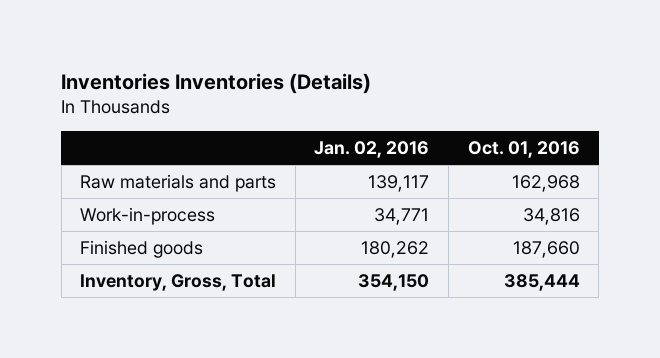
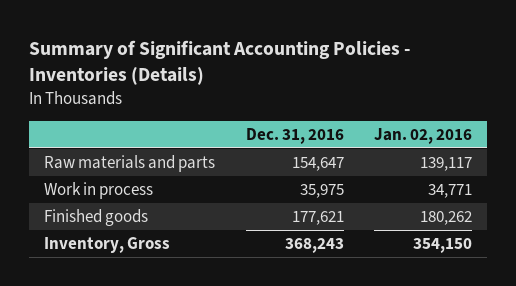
- Inventories Inventories (Details)
+ Summary of Significant Accounting Policies - Inventories (Details)
- | Jan. 02, 2016 | Oct. 01, 2016
+ | Dec. 31, 2016 | Jan. 02, 2016
- Work-in-process | 34,771 | 34,816
+ Work in process | 35,975 | 34,771
- Inventory, Gross, Total | 354,150 | 385,444
+ Inventory, Gross | 368,243 | 354,150

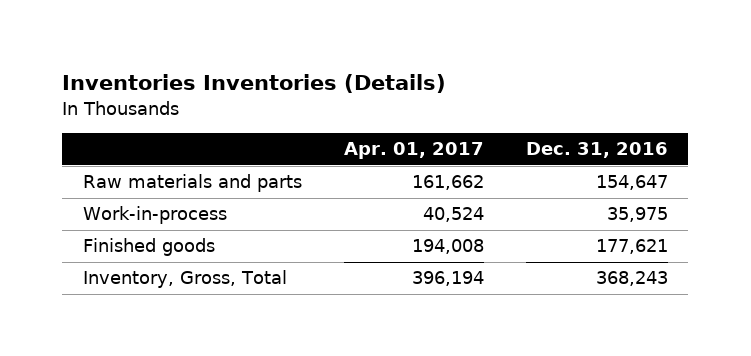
- Summary of Significant Accounting Policies - Inventories (Details)
+ Inventories Inventories (Details)
- | Dec. 31, 2016 | Jan. 02, 2016
+ | Apr. 01, 2017 | Dec. 31, 2016
- Work in process | 35,975 | 34,771
+ Work-in-process | 40,524 | 35,975
- Inventory, Gross | 368,243 | 354,150
+ Inventory, Gross, Total | 396,194 | 368,243

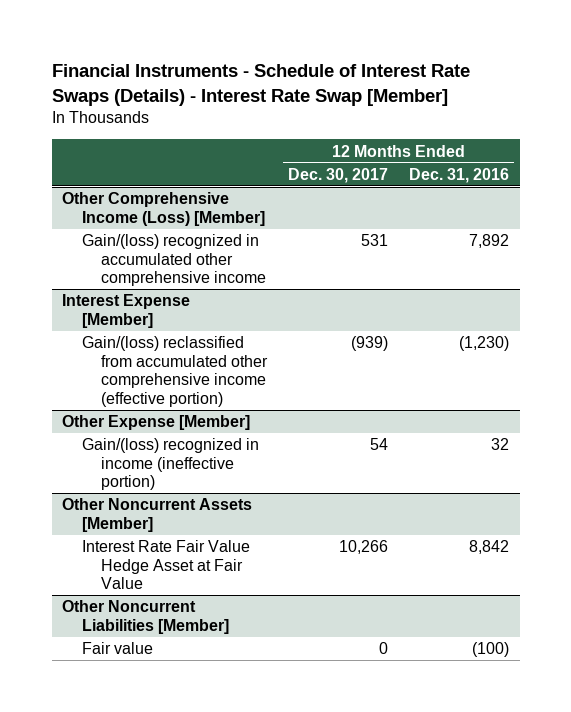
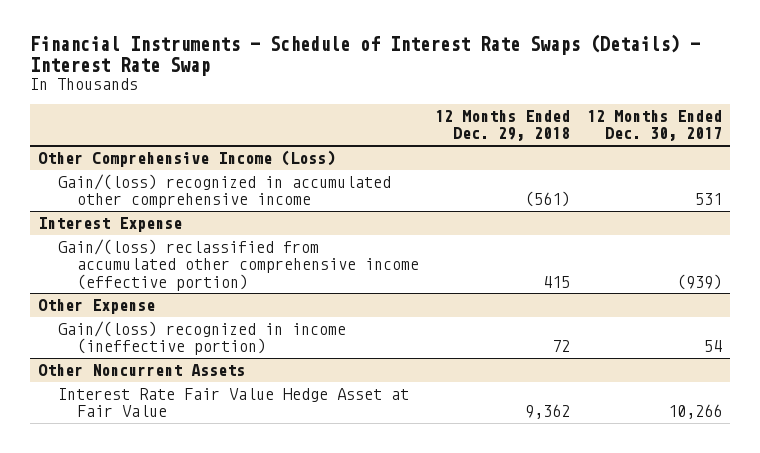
- Financial Instruments - Schedule of Interest Rate Swaps (Details) - Interest Rate Swap [Member]
+ Financial Instruments - Schedule of Interest Rate Swaps (Details) - Interest Rate Swap
- | 12 Months Ended Dec. 30, 2017 | 12 Months Ended Dec. 31, 2016
+ | 12 Months Ended Dec. 29, 2018 | 12 Months Ended Dec. 30, 2017
- Other Comprehensive Income (Loss) [Member]
+ Other Comprehensive Income (Loss)
- Interest Expense [Member]
+ Interest Expense
- Other Expense [Member]
+ Other Expense
- Other Noncurrent Assets [Member]
+ Other Noncurrent Assets
- Other Noncurrent Liabilities [Member]
- Fair value | 0 | (100)

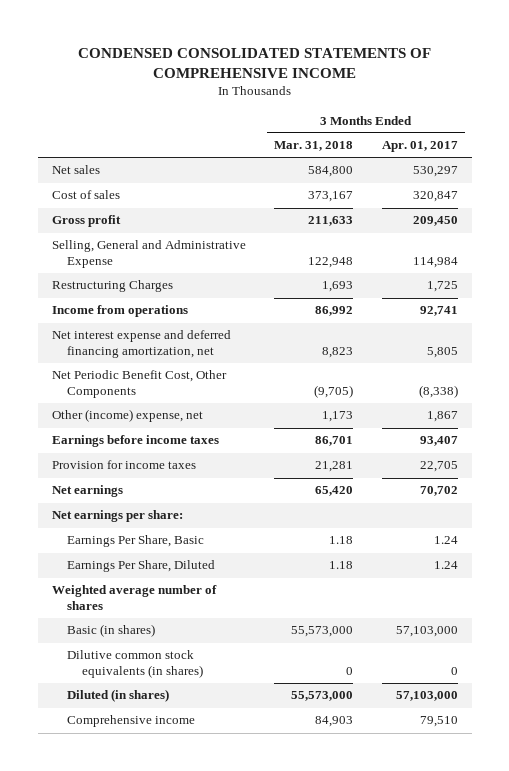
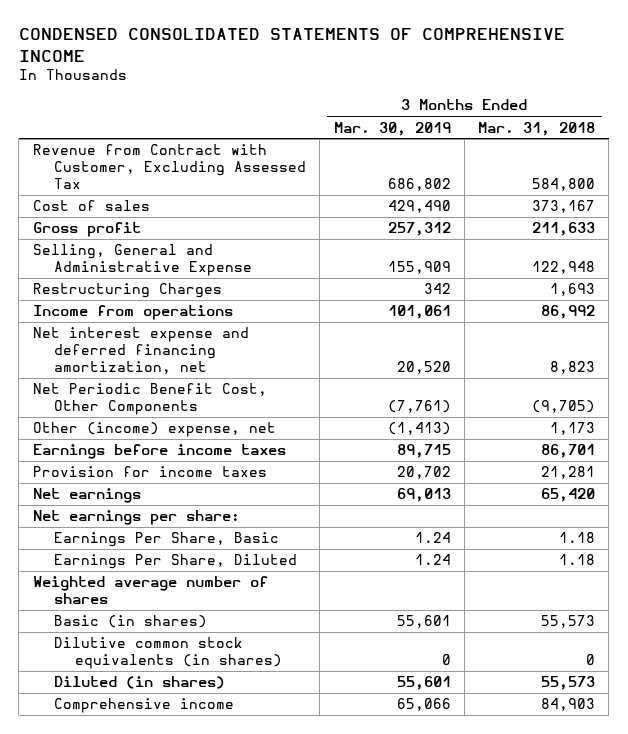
- | 3 Months Ended Mar. 31, 2018 | 3 Months Ended Apr. 01, 2017
+ | 3 Months Ended Mar. 30, 2019 | 3 Months Ended Mar. 31, 2018
- Net sales | 584,800 | 530,297
+ Revenue from Contract with Customer, Excluding Assessed Tax | 686,802 | 584,800
- Basic (in shares) | 55,573,000 | 57,103,000
+ Basic (in shares) | 55,601 | 55,573
- Diluted (in shares) | 55,573,000 | 57,103,000
+ Diluted (in shares) | 55,601 | 55,573

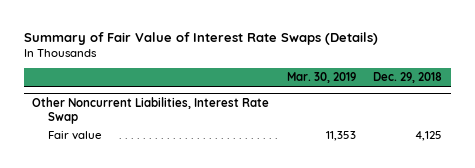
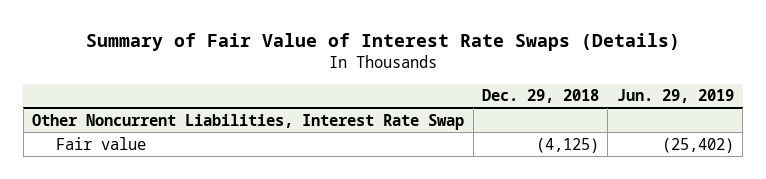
- | Mar. 30, 2019 | Dec. 29, 2018
+ | Dec. 29, 2018 | Jun. 29, 2019
@ Other Noncurrent Liabilities, Interest Rate Swap
- Fair value | 11,353 | 4,125
+ Fair value | (4,125) | (25,402)

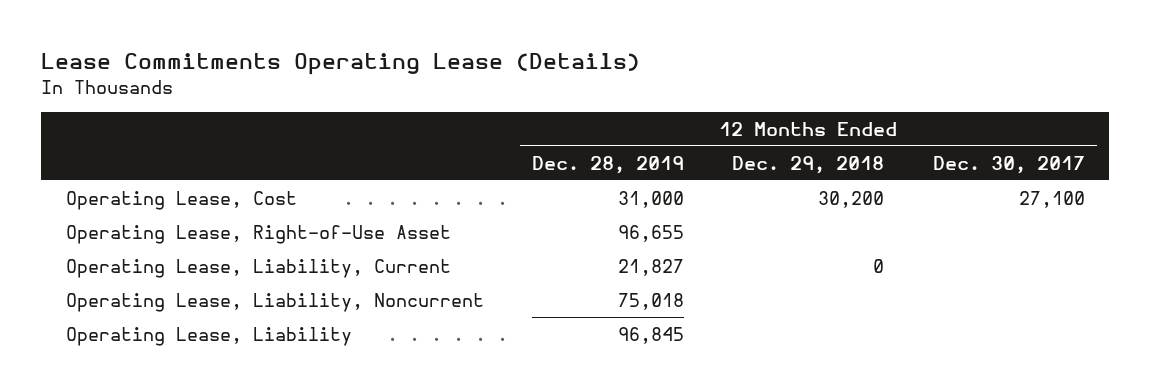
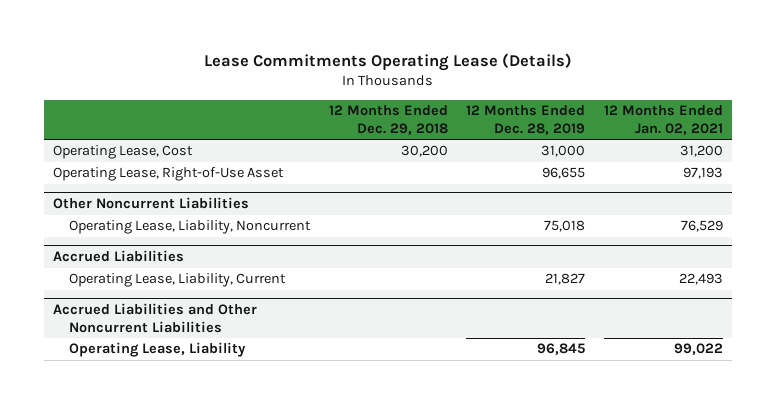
- | 12 Months Ended Dec. 28, 2019 | 12 Months Ended Dec. 29, 2018 | 12 Months Ended Dec. 30, 2017
+ | 12 Months Ended Dec. 29, 2018 | 12 Months Ended Dec. 28, 2019 | 12 Months Ended Jan. 02, 2021
- Operating Lease, Liability, Current | 21,827 | 0 |
+ Other Noncurrent Liabilities
+ Accrued Liabilities
+ Operating Lease, Liability, Current | | 21,827 | 22,493
+ Accrued Liabilities and Other Noncurrent Liabilities

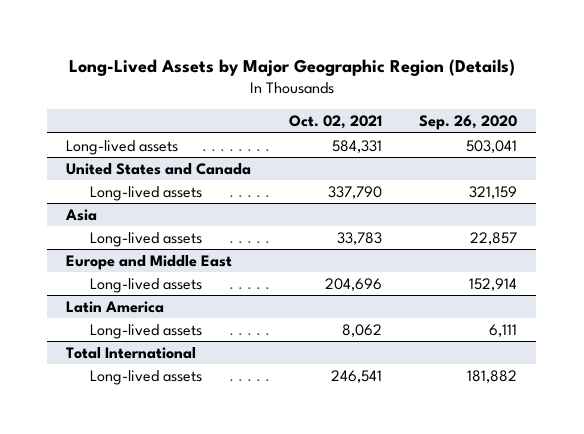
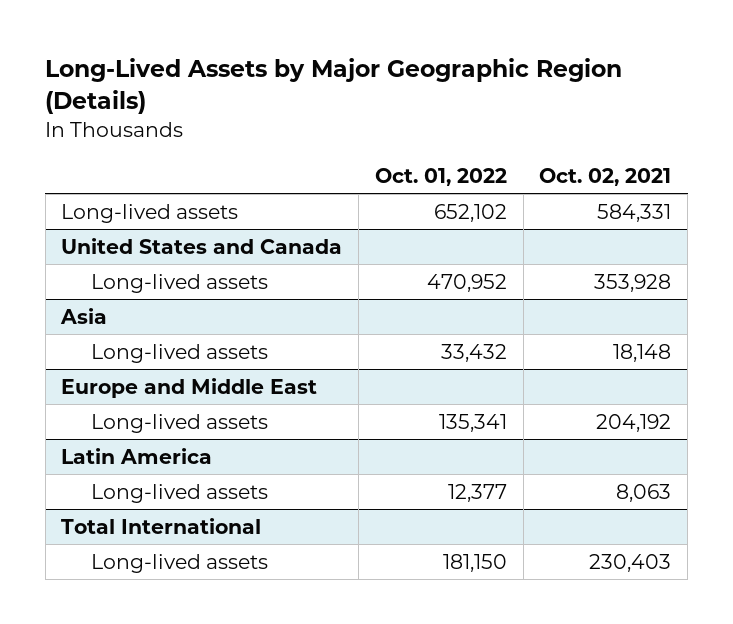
- | Oct. 02, 2021 | Sep. 26, 2020
+ | Oct. 01, 2022 | Oct. 02, 2021
@ United States and Canada
- Long-lived assets | 337,790 | 321,159
+ Long-lived assets | 470,952 | 353,928
@ Asia
- Long-lived assets | 33,783 | 22,857
+ Long-lived assets | 33,432 | 18,148
@ Europe and Middle East
- Long-lived assets | 204,696 | 152,914
+ Long-lived assets | 135,341 | 204,192
@ Latin America
- Long-lived assets | 8,062 | 6,111
+ Long-lived assets | 12,377 | 8,063
@ Total International
- Long-lived assets | 246,541 | 181,882
+ Long-lived assets | 181,150 | 230,403

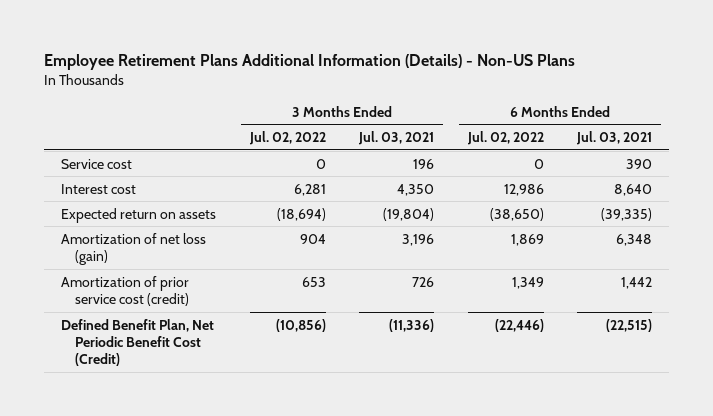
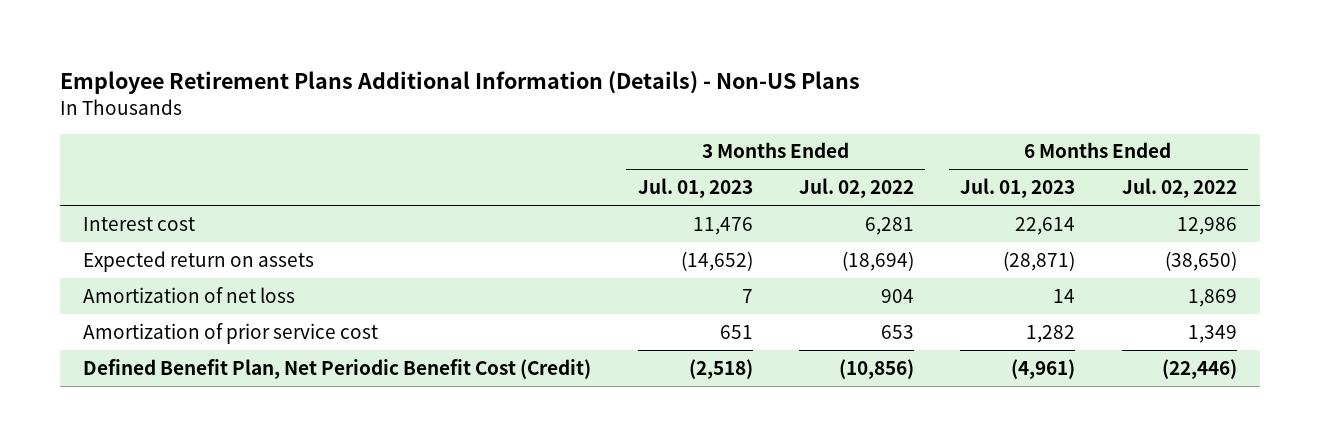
- | 3 Months Ended Jul. 02, 2022 | 3 Months Ended Jul. 03, 2021 | 6 Months Ended Jul. 02, 2022 | 6 Months Ended Jul. 03, 2021
+ | 3 Months Ended Jul. 01, 2023 | 3 Months Ended Jul. 02, 2022 | 6 Months Ended Jul. 01, 2023 | 6 Months Ended Jul. 02, 2022
- Service cost | 0 | 196 | 0 | 390
- Amortization of net loss (gain) | 904 | 3,196 | 1,869 | 6,348
- Amortization of prior service cost (credit) | 653 | 726 | 1,349 | 1,442
+ Amortization of net loss | 7 | 904 | 14 | 1,869
+ Amortization of prior service cost | 651 | 653 | 1,282 | 1,349

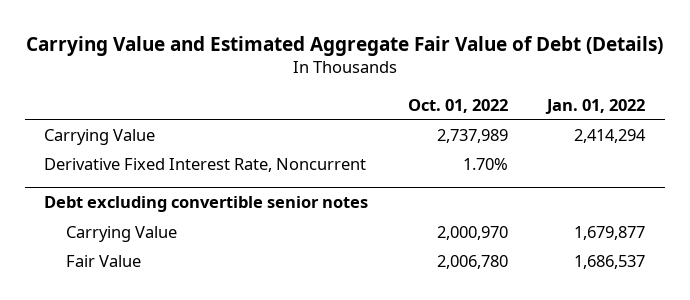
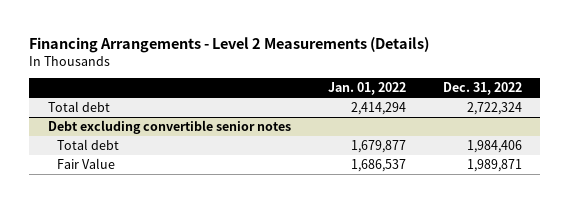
- Carrying Value and Estimated Aggregate Fair Value of Debt (Details)
+ Financing Arrangements - Level 2 Measurements (Details)
- | Oct. 01, 2022 | Jan. 01, 2022
+ | Jan. 01, 2022 | Dec. 31, 2022
- Carrying Value | 2,737,989 | 2,414,294
- Derivative Fixed Interest Rate, Noncurrent | 1.70% |
+ Total debt | 2,414,294 | 2,722,324
@ Debt excluding convertible senior notes
- Carrying Value | 2,000,970 | 1,679,877
+ Total debt | 1,679,877 | 1,984,406

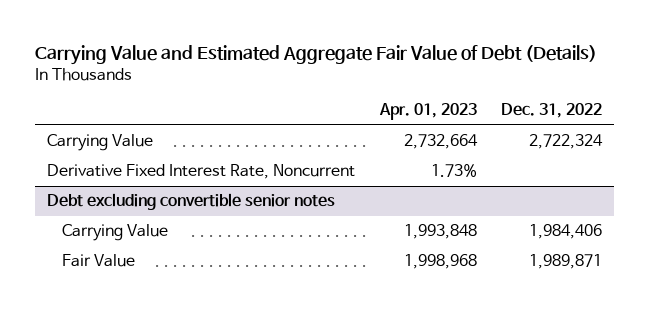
- Financing Arrangements - Level 2 Measurements (Details)
+ Carrying Value and Estimated Aggregate Fair Value of Debt (Details)
- | Jan. 01, 2022 | Dec. 31, 2022
+ | Apr. 01, 2023 | Dec. 31, 2022
- Total debt | 2,414,294 | 2,722,324
+ Carrying Value | 2,732,664 | 2,722,324
+ Derivative Fixed Interest Rate, Noncurrent | 1.73% |
@ Debt excluding convertible senior notes
- Total debt | 1,679,877 | 1,984,406
+ Carrying Value | 1,993,848 | 1,984,406

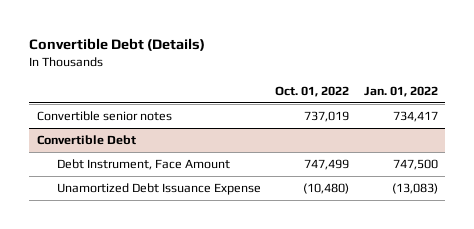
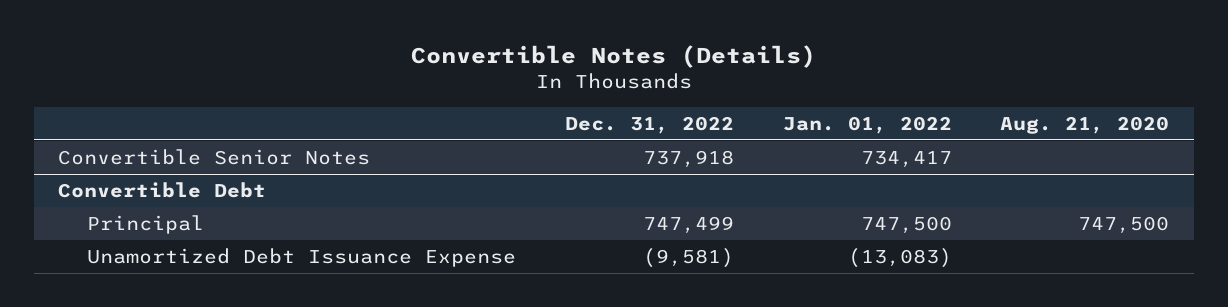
- Convertible Debt (Details)
+ Convertible Notes (Details)
- | Oct. 01, 2022 | Jan. 01, 2022
+ | Dec. 31, 2022 | Jan. 01, 2022 | Aug. 21, 2020
- Convertible senior notes | 737,019 | 734,417
+ Convertible Senior Notes | 737,918 | 734,417 |
@ Convertible Debt
- Debt Instrument, Face Amount | 747,499 | 747,500
+ Principal | 747,499 | 747,500 | 747,500

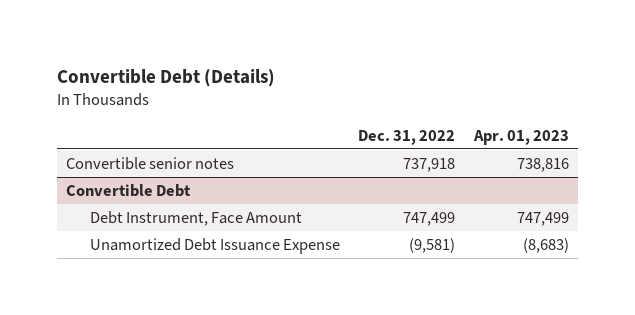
- Convertible Notes (Details)
+ Convertible Debt (Details)
- | Dec. 31, 2022 | Jan. 01, 2022 | Aug. 21, 2020
+ | Dec. 31, 2022 | Apr. 01, 2023
- Convertible Senior Notes | 737,918 | 734,417 |
+ Convertible senior notes | 737,918 | 738,816
@ Convertible Debt
- Principal | 747,499 | 747,500 | 747,500
+ Debt Instrument, Face Amount | 747,499 | 747,499

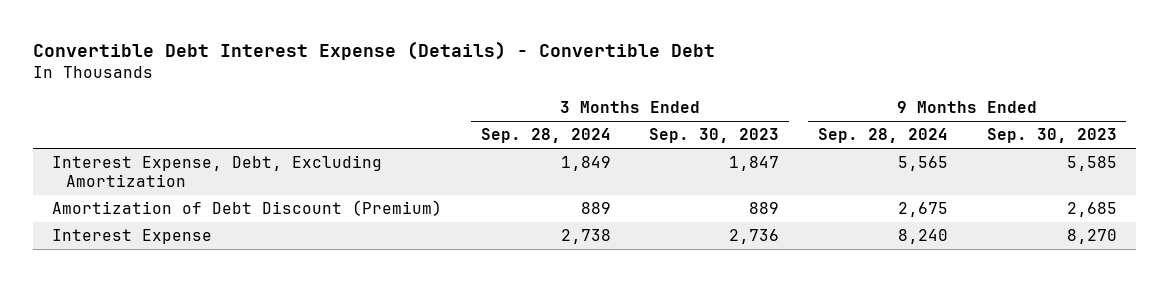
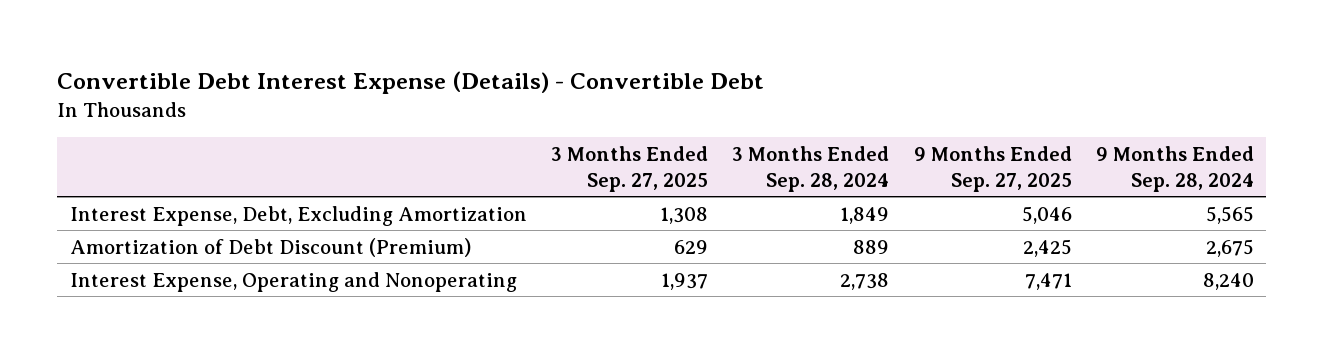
- | 3 Months Ended Sep. 28, 2024 | 3 Months Ended Sep. 30, 2023 | 9 Months Ended Sep. 28, 2024 | 9 Months Ended Sep. 30, 2023
+ | 3 Months Ended Sep. 27, 2025 | 3 Months Ended Sep. 28, 2024 | 9 Months Ended Sep. 27, 2025 | 9 Months Ended Sep. 28, 2024
- Interest Expense | 2,738 | 2,736 | 8,240 | 8,270
+ Interest Expense, Operating and Nonoperating | 1,937 | 2,738 | 7,471 | 8,240

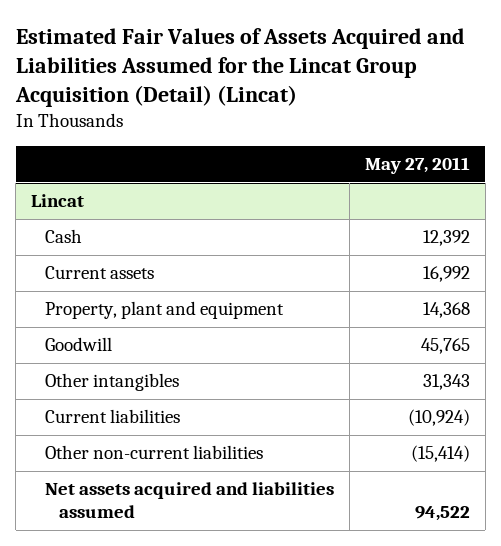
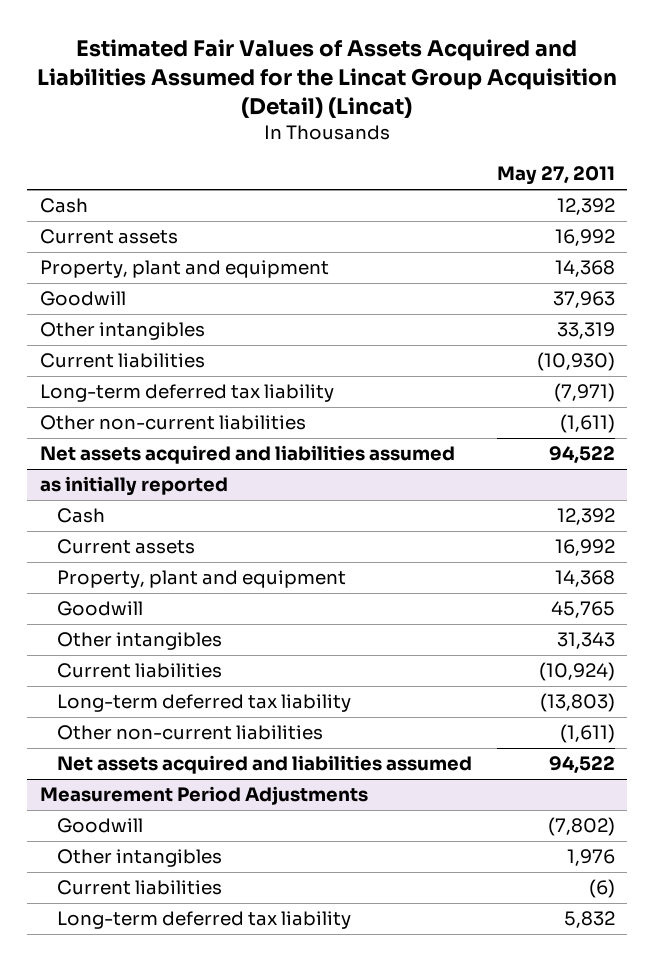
- Lincat
+ Goodwill | 37,963
+ Other intangibles | 33,319
+ Current liabilities | (10,930)
+ Long-term deferred tax liability | (7,971)
+ Other non-current liabilities | (1,611)
+ Net assets acquired and liabilities assumed | 94,522
+ as initially reported
+ Cash | 12,392
+ Current assets | 16,992
+ Property, plant and equipment | 14,368
- Other non-current liabilities | (15,414)
+ Long-term deferred tax liability | (13,803)
+ Other non-current liabilities | (1,611)
+ Measurement Period Adjustments
+ Goodwill | (7,802)
+ Other intangibles | 1,976
+ Current liabilities | (6)
+ Long-term deferred tax liability | 5,832

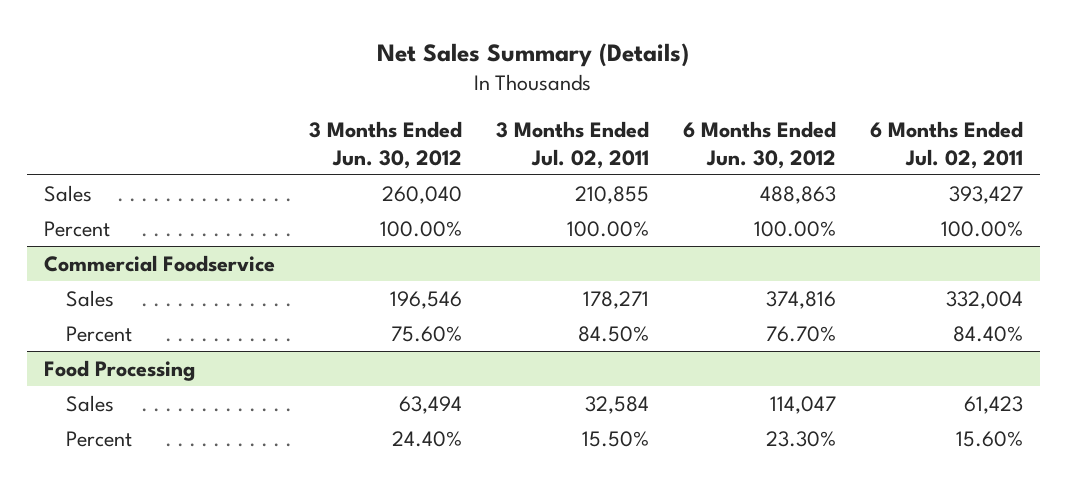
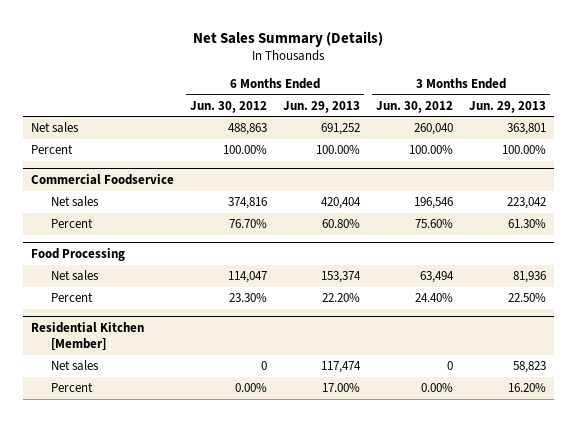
- | 3 Months Ended Jun. 30, 2012 | 3 Months Ended Jul. 02, 2011 | 6 Months Ended Jun. 30, 2012 | 6 Months Ended Jul. 02, 2011
+ | 6 Months Ended Jun. 30, 2012 | 6 Months Ended Jun. 29, 2013 | 3 Months Ended Jun. 30, 2012 | 3 Months Ended Jun. 29, 2013
- Sales | 260,040 | 210,855 | 488,863 | 393,427
+ Net sales | 488,863 | 691,252 | 260,040 | 363,801
@ Commercial Foodservice
- Sales | 196,546 | 178,271 | 374,816 | 332,004
+ Net sales | 374,816 | 420,404 | 196,546 | 223,042
@ Food Processing
- Sales | 63,494 | 32,584 | 114,047 | 61,423
+ Net sales | 114,047 | 153,374 | 63,494 | 81,936
+ Residential Kitchen [Member]
+ Net sales | 0 | 117,474 | 0 | 58,823
+ Percent | 0.00% | 17.00% | 0.00% | 16.20%

